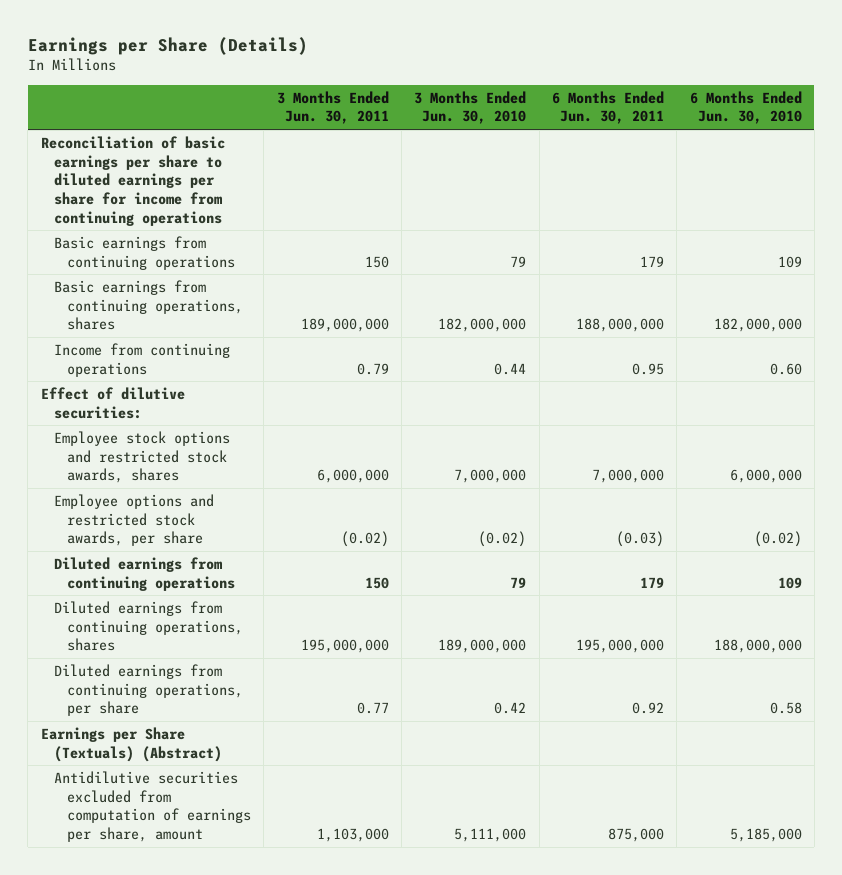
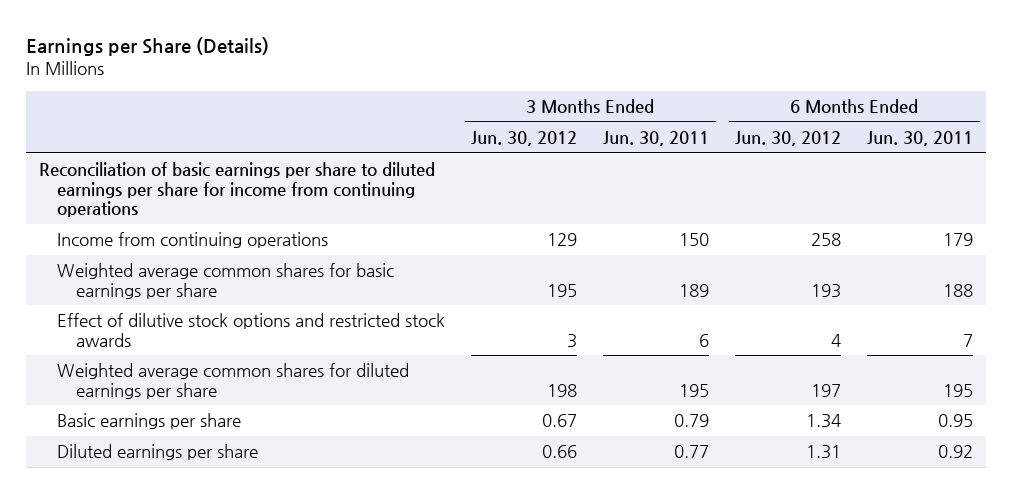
- | 3 Months Ended Jun. 30, 2011 | 3 Months Ended Jun. 30, 2010 | 6 Months Ended Jun. 30, 2011 | 6 Months Ended Jun. 30, 2010
+ | 3 Months Ended Jun. 30, 2012 | 3 Months Ended Jun. 30, 2011 | 6 Months Ended Jun. 30, 2012 | 6 Months Ended Jun. 30, 2011
- Basic earnings from continuing operations | 150 | 79 | 179 | 109
- Basic earnings from continuing operations, shares | 189,000,000 | 182,000,000 | 188,000,000 | 182,000,000
- Income from continuing operations | 0.79 | 0.44 | 0.95 | 0.60
- Effect of dilutive securities:
- Employee stock options and restricted stock awards, shares | 6,000,000 | 7,000,000 | 7,000,000 | 6,000,000
- Employee options and restricted stock awards, per share | (0.02) | (0.02) | (0.03) | (0.02)
- Diluted earnings from continuing operations | 150 | 79 | 179 | 109
- Diluted earnings from continuing operations, shares | 195,000,000 | 189,000,000 | 195,000,000 | 188,000,000
- Diluted earnings from continuing operations, per share | 0.77 | 0.42 | 0.92 | 0.58
- Earnings per Share (Textuals) (Abstract)
- Antidilutive securities excluded from computation of earnings per share, amount | 1,103,000 | 5,111,000 | 875,000 | 5,185,000
+ Income from continuing operations | 129 | 150 | 258 | 179
+ Weighted average common shares for basic earnings per share | 195 | 189 | 193 | 188
+ Effect of dilutive stock options and restricted stock awards | 3 | 6 | 4 | 7
+ Weighted average common shares for diluted earnings per share | 198 | 195 | 197 | 195
+ Basic earnings per share | 0.67 | 0.79 | 1.34 | 0.95
+ Diluted earnings per share | 0.66 | 0.77 | 1.31 | 0.92

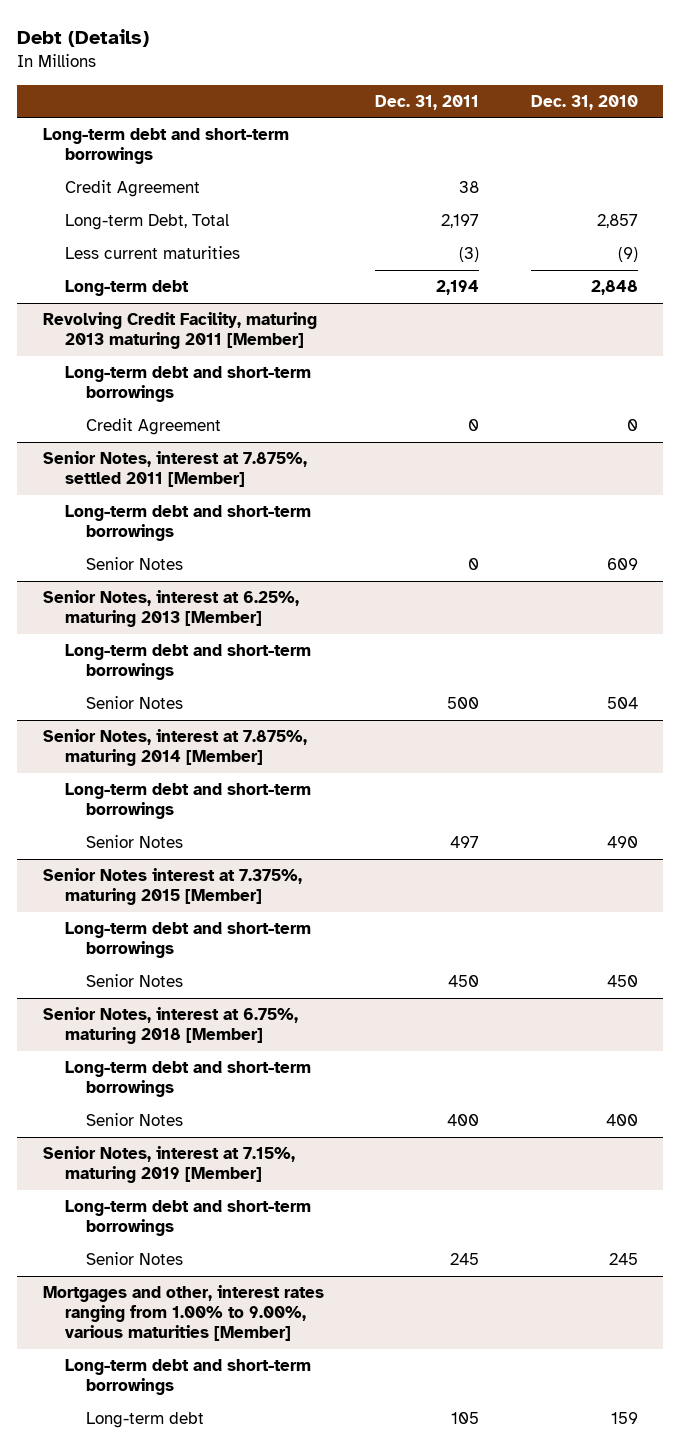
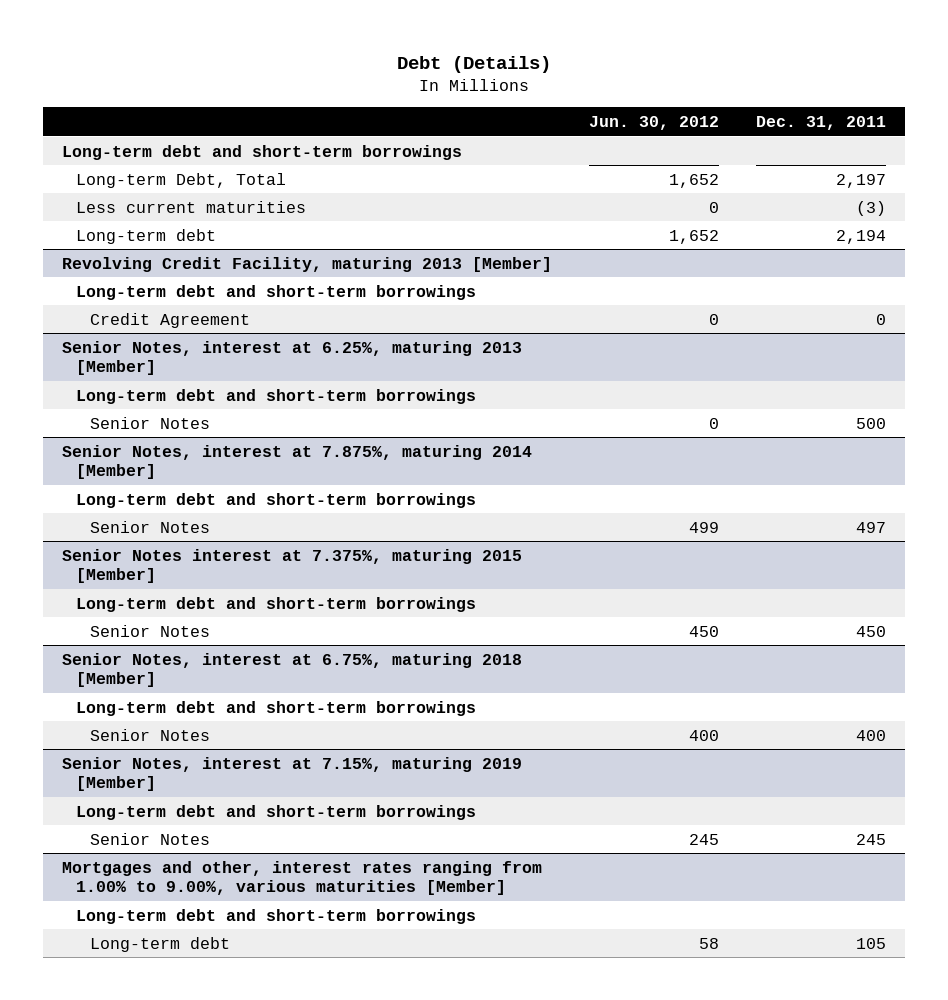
- | Dec. 31, 2011 | Dec. 31, 2010
+ | Jun. 30, 2012 | Dec. 31, 2011
- Credit Agreement | 38 |
- Revolving Credit Facility, maturing 2013 maturing 2011 [Member]
+ Revolving Credit Facility, maturing 2013 [Member]
- Senior Notes, interest at 7.875%, settled 2011 [Member]
- Long-term debt and short-term borrowings
- Senior Notes | 0 | 609

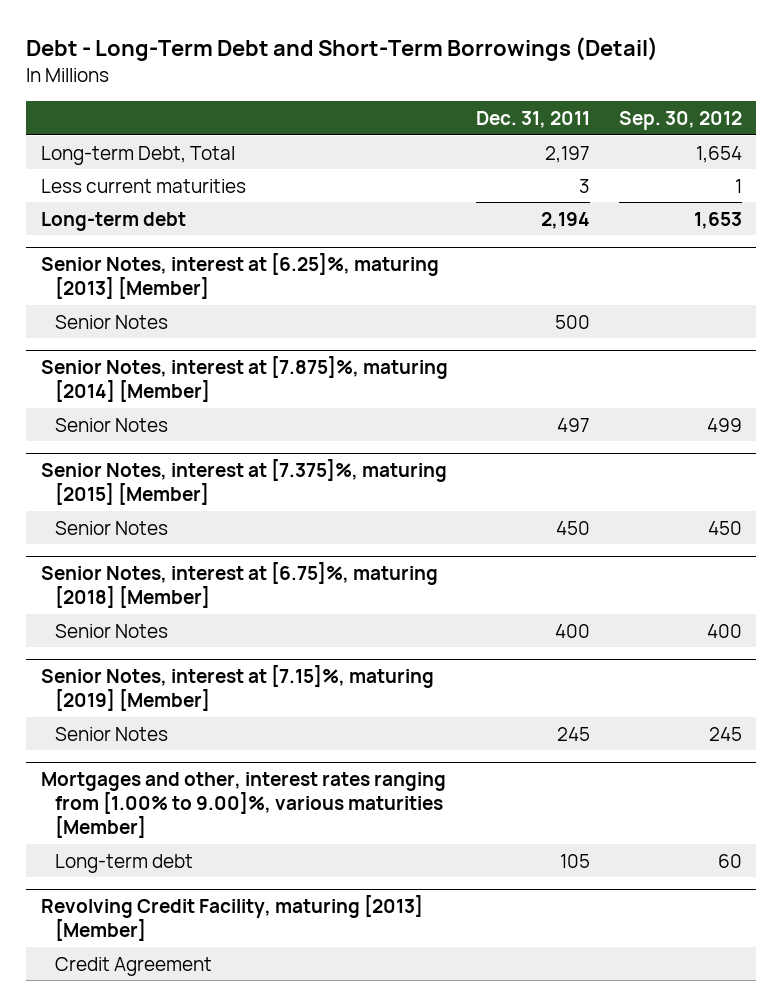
- Debt (Details)
+ Debt - Long-Term Debt and Short-Term Borrowings (Detail)
- | Jun. 30, 2012 | Dec. 31, 2011
+ | Dec. 31, 2011 | Sep. 30, 2012
- Long-term debt and short-term borrowings
- Less current maturities | 0 | (3)
+ Less current maturities | 3 | 1
- Revolving Credit Facility, maturing 2013 [Member]
- Long-term debt and short-term borrowings
- Credit Agreement | 0 | 0
- Senior Notes, interest at 6.25%, maturing 2013 [Member]
- Long-term debt and short-term borrowings
+ Senior Notes, interest at [6.25]%, maturing [2013] [Member]
- Senior Notes, interest at 7.875%, maturing 2014 [Member]
- Long-term debt and short-term borrowings
+ Senior Notes, interest at [7.875]%, maturing [2014] [Member]
- Senior Notes interest at 7.375%, maturing 2015 [Member]
- Long-term debt and short-term borrowings
+ Senior Notes, interest at [7.375]%, maturing [2015] [Member]
- Senior Notes, interest at 6.75%, maturing 2018 [Member]
- Long-term debt and short-term borrowings
+ Senior Notes, interest at [6.75]%, maturing [2018] [Member]
- Senior Notes, interest at 7.15%, maturing 2019 [Member]
- Long-term debt and short-term borrowings
+ Senior Notes, interest at [7.15]%, maturing [2019] [Member]
- Mortgages and other, interest rates ranging from 1.00% to 9.00%, various maturities [Member]
- Long-term debt and short-term borrowings
+ Mortgages and other, interest rates ranging from [1.00% to 9.00]%, various maturities [Member]
+ Revolving Credit Facility, maturing [2013] [Member]
+ Credit Agreement

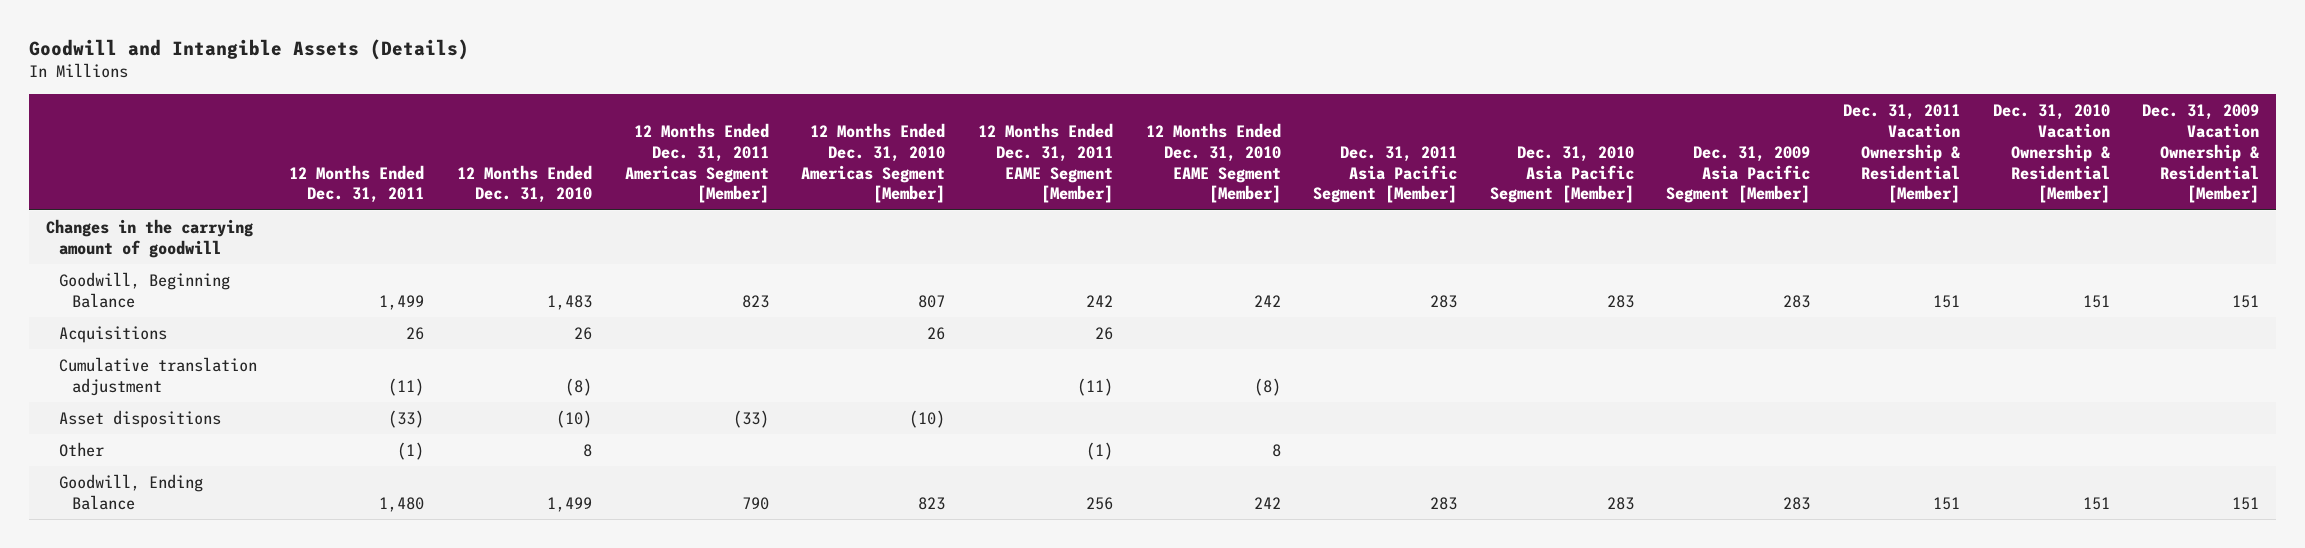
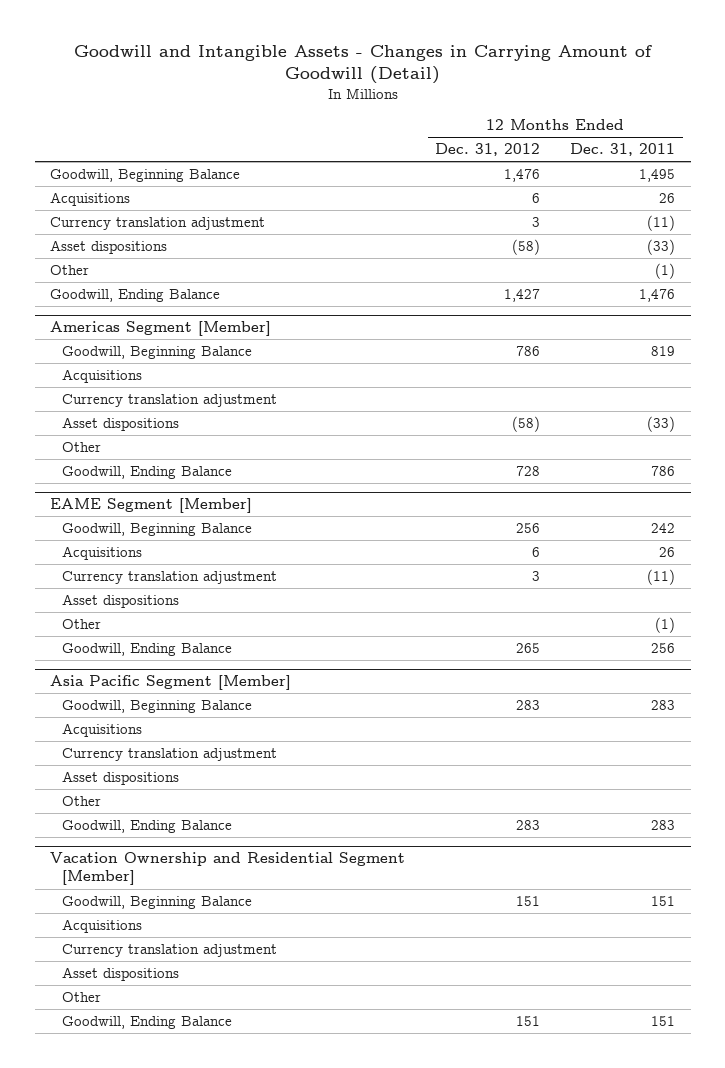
- Goodwill and Intangible Assets (Details)
+ Goodwill and Intangible Assets - Changes in Carrying Amount of Goodwill (Detail)
- | 12 Months Ended Dec. 31, 2011 | 12 Months Ended Dec. 31, 2010 | 12 Months Ended Dec. 31, 2011 Americas Segment [Member] | 12 Months Ended Dec. 31, 2010 Americas Segment [Member] | 12 Months Ended Dec. 31, 2011 EAME Segment [Member] | 12 Months Ended Dec. 31, 2010 EAME Segment [Member] | Dec. 31, 2011 Asia Pacific Segment [Member] | Dec. 31, 2010 Asia Pacific Segment [Member] | Dec. 31, 2009 Asia Pacific Segment [Member] | Dec. 31, 2011 Vacation Ownership & Residential [Member] | Dec. 31, 2010 Vacation Ownership & Residential [Member] | Dec. 31, 2009 Vacation Ownership & Residential [Member]
+ | 12 Months Ended Dec. 31, 2012 | 12 Months Ended Dec. 31, 2011
- Changes in the carrying amount of goodwill
- Goodwill, Beginning Balance | 1,499 | 1,483 | 823 | 807 | 242 | 242 | 283 | 283 | 283 | 151 | 151 | 151
+ Goodwill, Beginning Balance | 1,476 | 1,495
- Cumulative translation adjustment | (11) | (8) | | | (11) | (8) | | | | | |
+ Currency translation adjustment | 3 | (11)
- Goodwill, Ending Balance | 1,480 | 1,499 | 790 | 823 | 256 | 242 | 283 | 283 | 283 | 151 | 151 | 151
+ Goodwill, Ending Balance | 1,427 | 1,476
+ Americas Segment [Member]
+ Goodwill, Beginning Balance | 786 | 819
+ Acquisitions
+ Currency translation adjustment
+ Asset dispositions | (58) | (33)
+ Other
+ Goodwill, Ending Balance | 728 | 786
+ EAME Segment [Member]
+ Goodwill, Beginning Balance | 256 | 242
+ Acquisitions | 6 | 26
+ Currency translation adjustment | 3 | (11)
+ Asset dispositions
+ Other | | (1)
+ Goodwill, Ending Balance | 265 | 256
+ Asia Pacific Segment [Member]
+ Goodwill, Beginning Balance | 283 | 283
+ Acquisitions
+ Currency translation adjustment
+ Asset dispositions
+ Other
+ Goodwill, Ending Balance | 283 | 283
+ Vacation Ownership and Residential Segment [Member]
+ Goodwill, Beginning Balance | 151 | 151
+ Acquisitions
+ Currency translation adjustment
+ Asset dispositions
+ Other
+ Goodwill, Ending Balance | 151 | 151

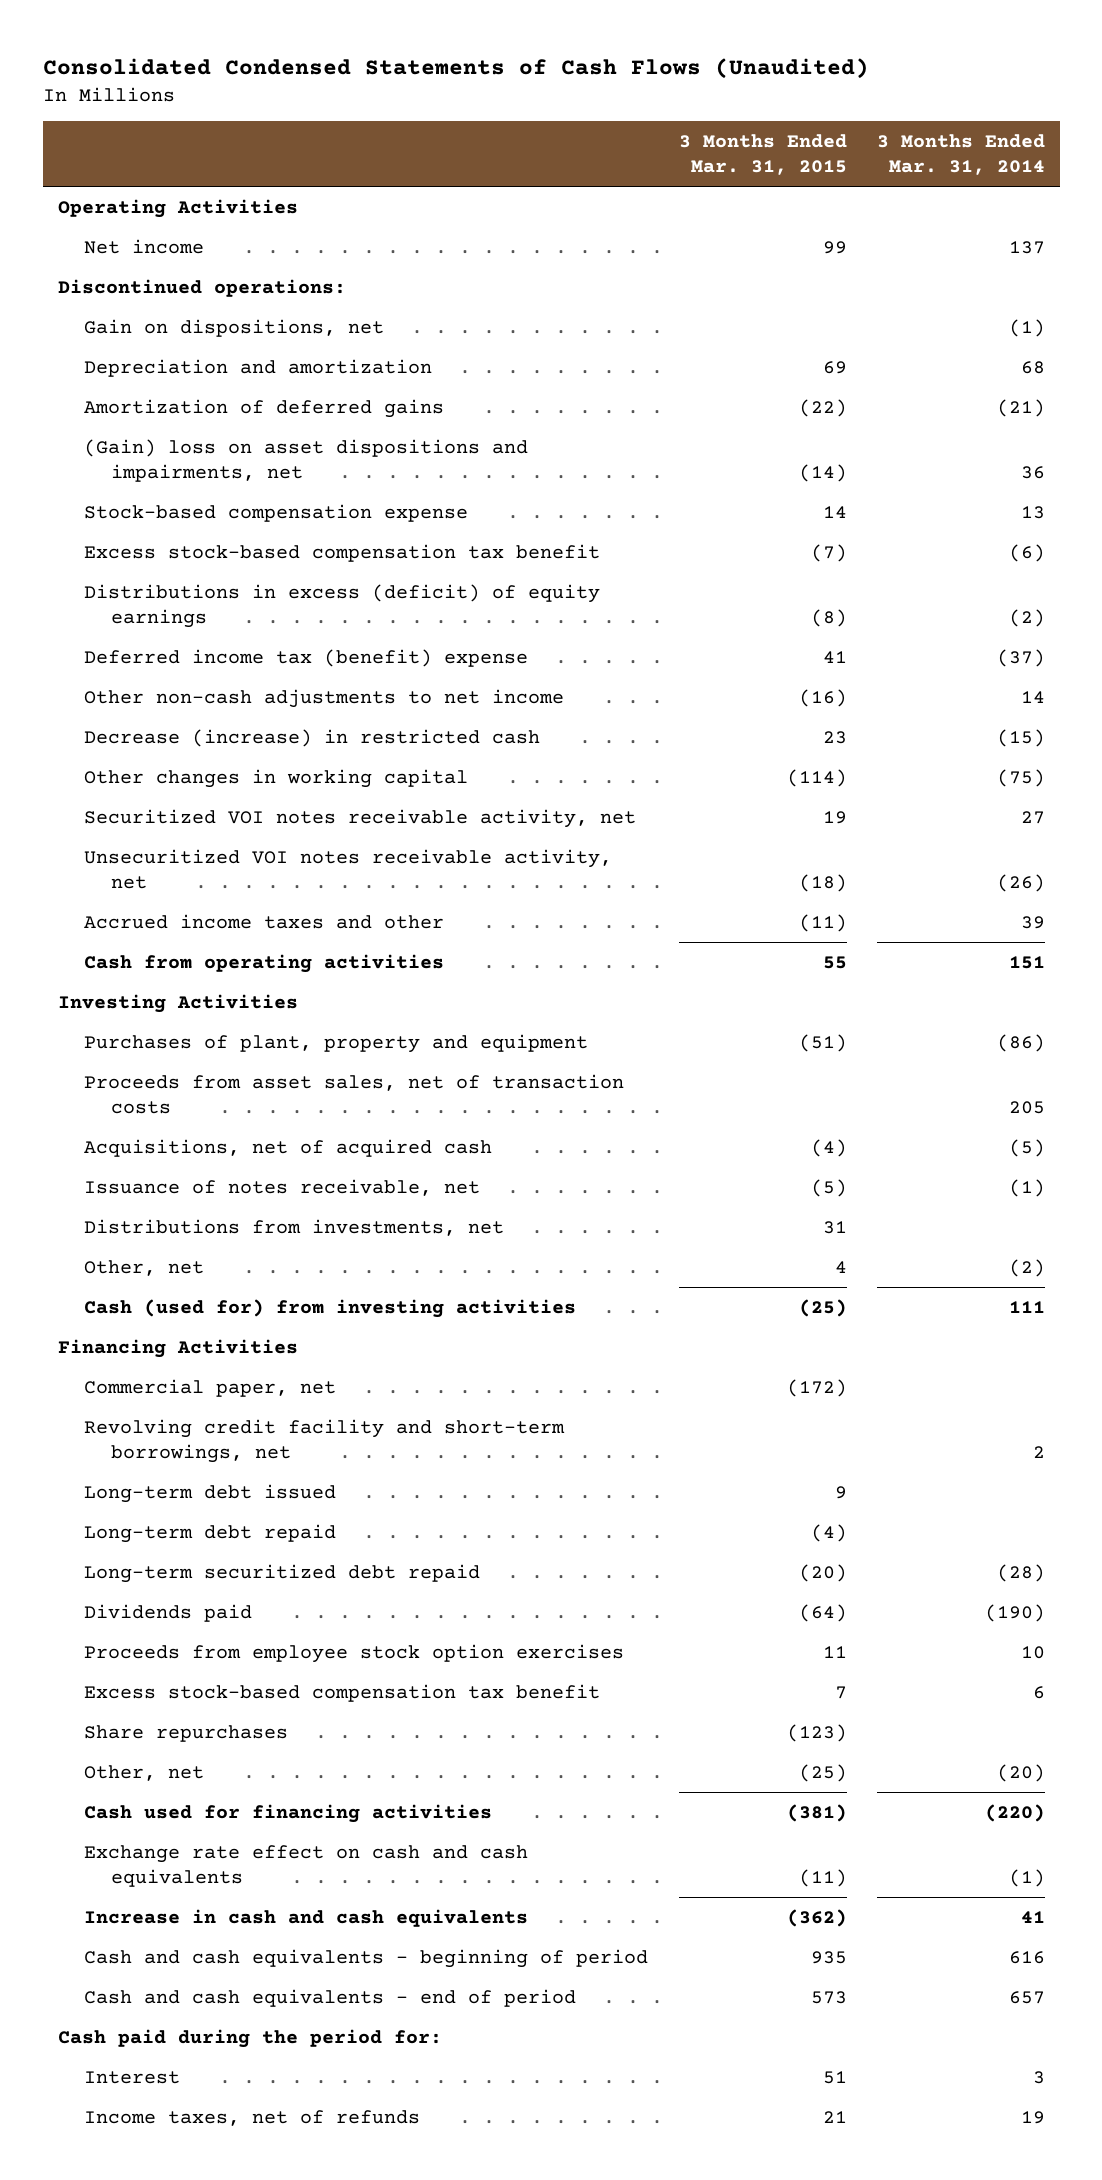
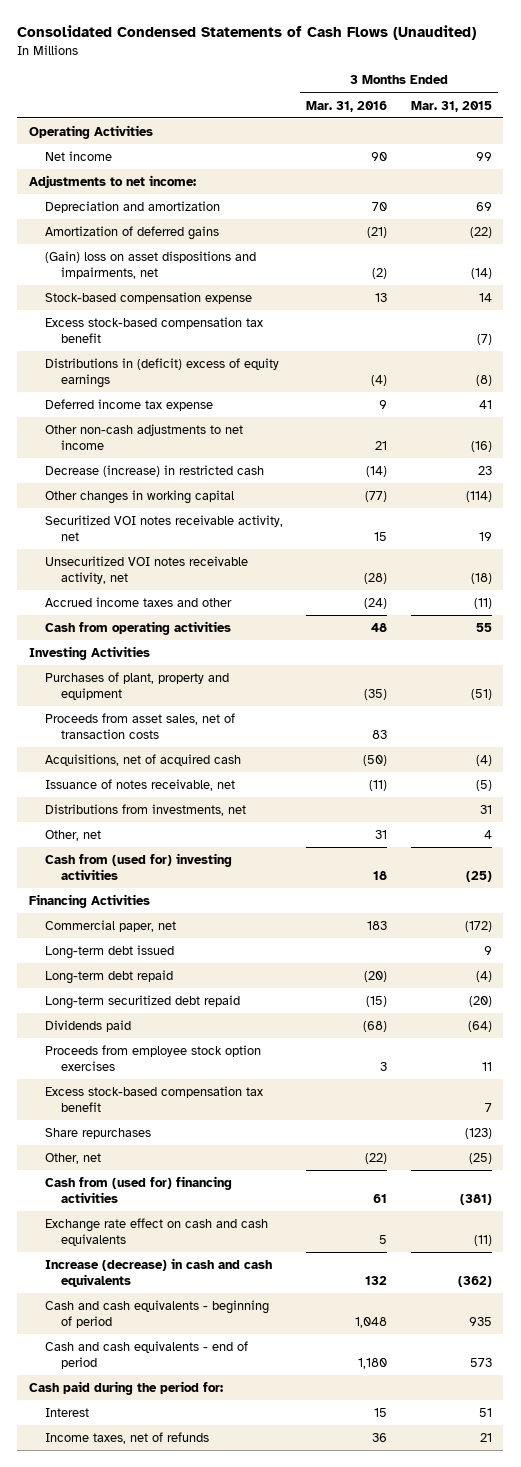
- | 3 Months Ended Mar. 31, 2015 | 3 Months Ended Mar. 31, 2014
+ | 3 Months Ended Mar. 31, 2016 | 3 Months Ended Mar. 31, 2015
- Discontinued operations:
- Gain on dispositions, net | | (1)
+ Adjustments to net income:
- Distributions in excess (deficit) of equity earnings | (8) | (2)
- Deferred income tax (benefit) expense | 41 | (37)
+ Distributions in (deficit) excess of equity earnings | (4) | (8)
+ Deferred income tax expense | 9 | 41
- Cash (used for) from investing activities | (25) | 111
+ Cash from (used for) investing activities | 18 | (25)
- Revolving credit facility and short-term borrowings, net | | 2
- Cash used for financing activities | (381) | (220)
+ Cash from (used for) financing activities | 61 | (381)
- Increase in cash and cash equivalents | (362) | 41
+ Increase (decrease) in cash and cash equivalents | 132 | (362)

